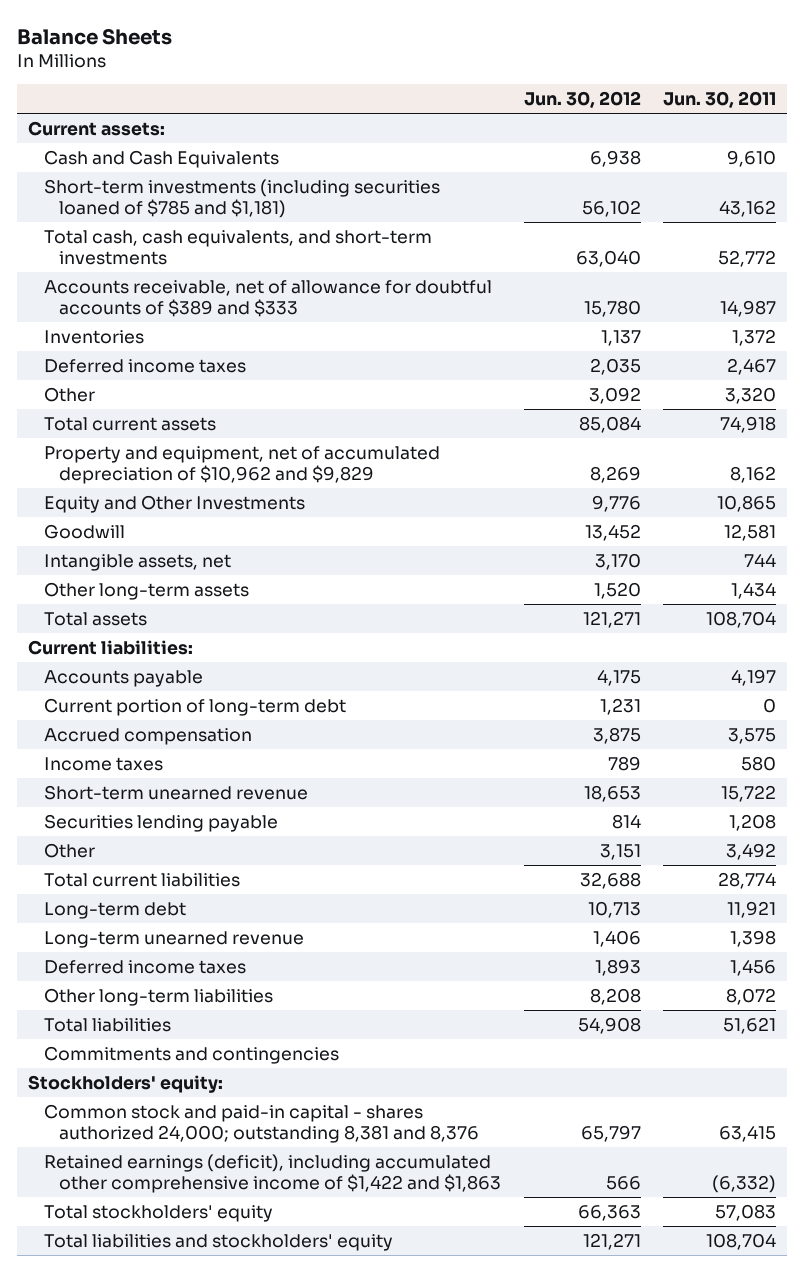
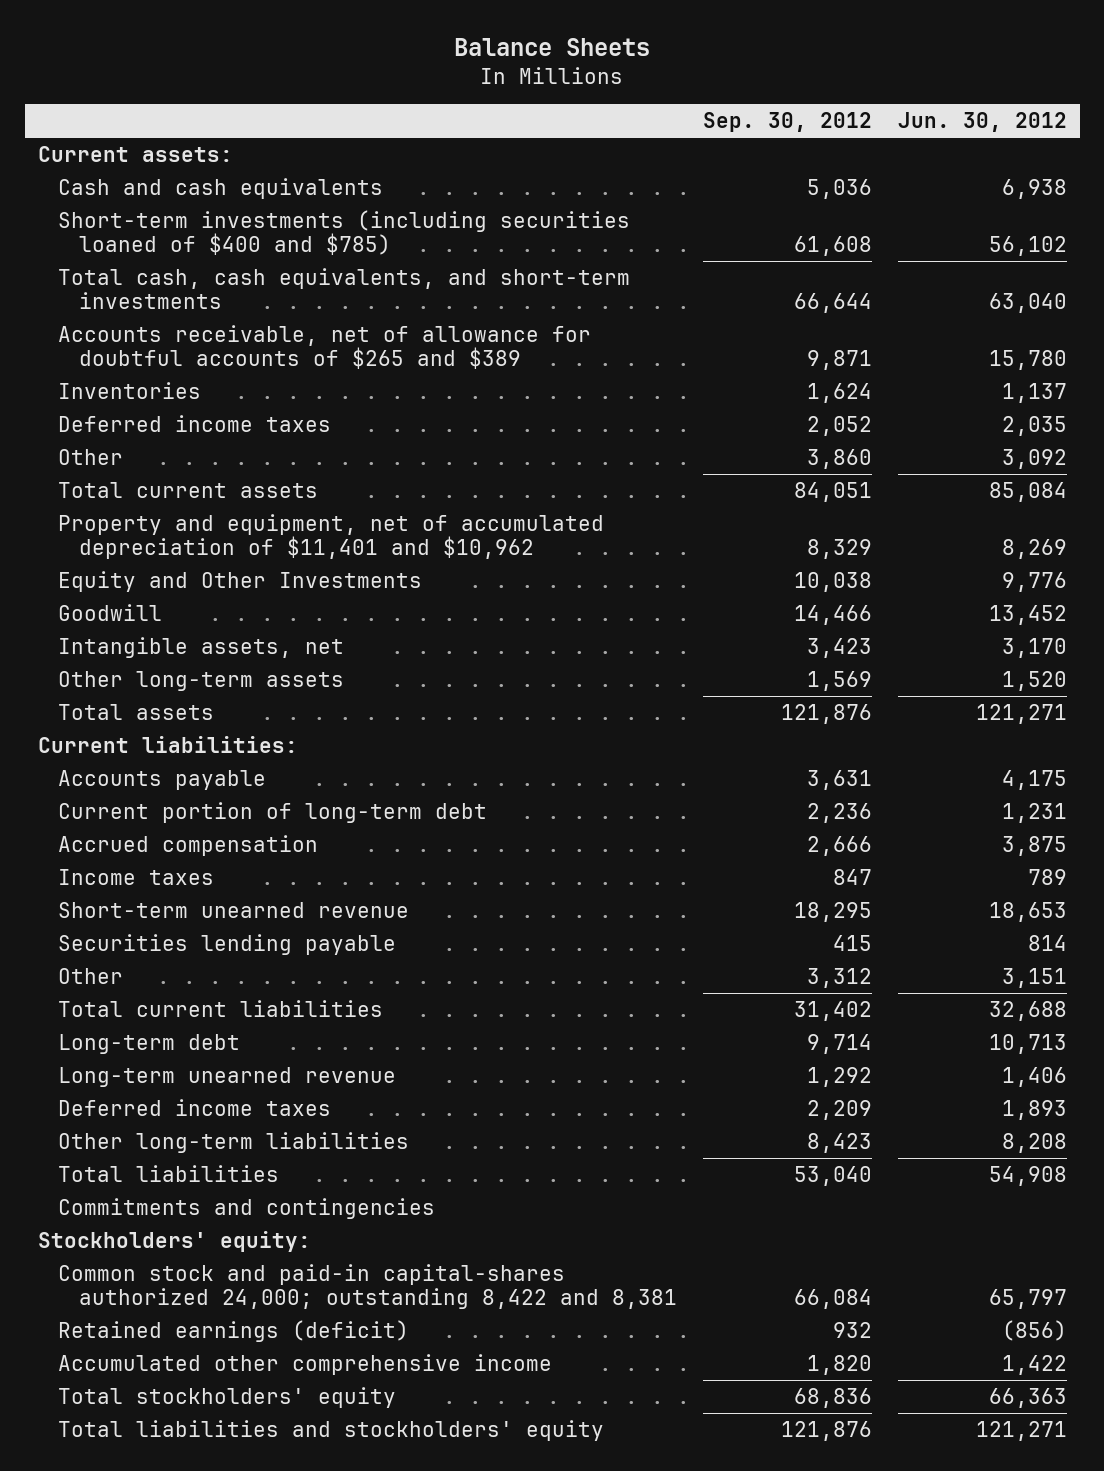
- | Jun. 30, 2012 | Jun. 30, 2011
+ | Sep. 30, 2012 | Jun. 30, 2012
- Cash and Cash Equivalents | 6,938 | 9,610
- Short-term investments (including securities loaned of $785 and $1,181) | 56,102 | 43,162
+ Cash and cash equivalents | 5,036 | 6,938
+ Short-term investments (including securities loaned of $400 and $785) | 61,608 | 56,102
- Accounts receivable, net of allowance for doubtful accounts of $389 and $333 | 15,780 | 14,987
+ Accounts receivable, net of allowance for doubtful accounts of $265 and $389 | 9,871 | 15,780
- Property and equipment, net of accumulated depreciation of $10,962 and $9,829 | 8,269 | 8,162
+ Property and equipment, net of accumulated depreciation of $11,401 and $10,962 | 8,329 | 8,269
- Common stock and paid-in capital - shares authorized 24,000; outstanding 8,381 and 8,376 | 65,797 | 63,415
- Retained earnings (deficit), including accumulated other comprehensive income of $1,422 and $1,863 | 566 | (6,332)
+ Common stock and paid-in capital-shares authorized 24,000; outstanding 8,422 and 8,381 | 66,084 | 65,797
+ Retained earnings (deficit) | 932 | (856)
+ Accumulated other comprehensive income | 1,820 | 1,422

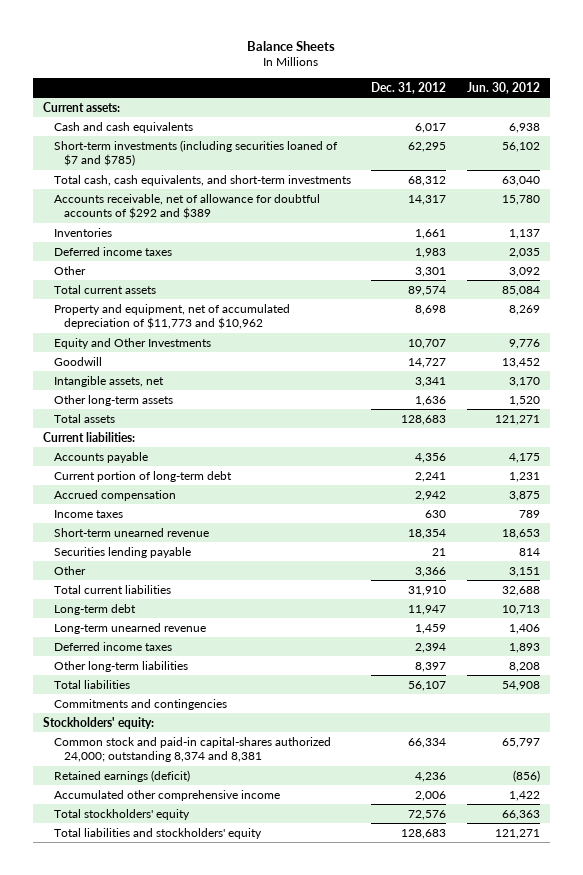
- | Sep. 30, 2012 | Jun. 30, 2012
+ | Dec. 31, 2012 | Jun. 30, 2012
- Short-term investments (including securities loaned of $400 and $785) | 61,608 | 56,102
+ Short-term investments (including securities loaned of $7 and $785) | 62,295 | 56,102
- Accounts receivable, net of allowance for doubtful accounts of $265 and $389 | 9,871 | 15,780
+ Accounts receivable, net of allowance for doubtful accounts of $292 and $389 | 14,317 | 15,780
- Property and equipment, net of accumulated depreciation of $11,401 and $10,962 | 8,329 | 8,269
+ Property and equipment, net of accumulated depreciation of $11,773 and $10,962 | 8,698 | 8,269
- Common stock and paid-in capital-shares authorized 24,000; outstanding 8,422 and 8,381 | 66,084 | 65,797
+ Common stock and paid-in capital-shares authorized 24,000; outstanding 8,374 and 8,381 | 66,334 | 65,797

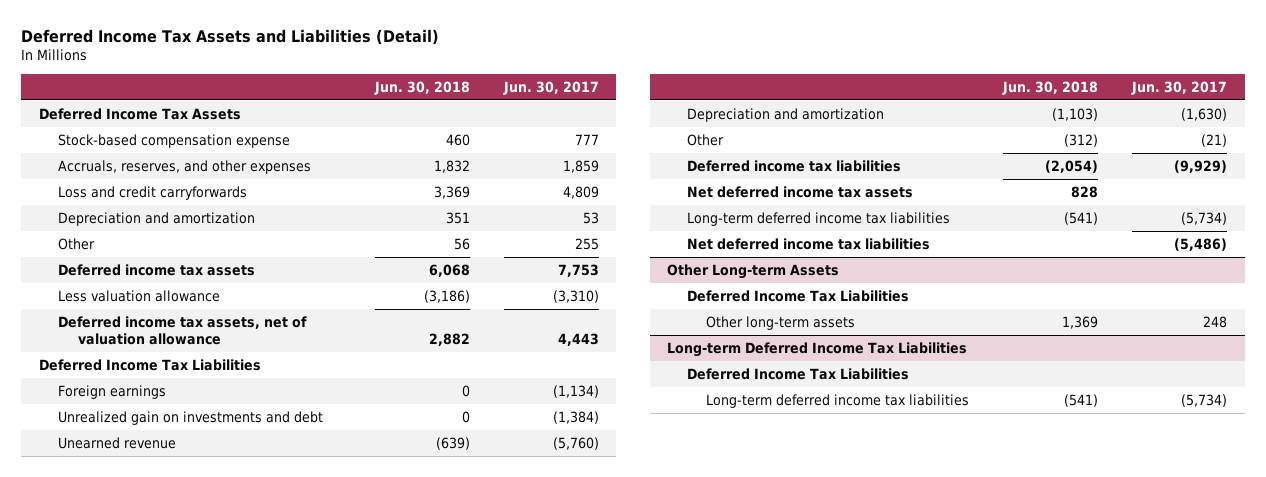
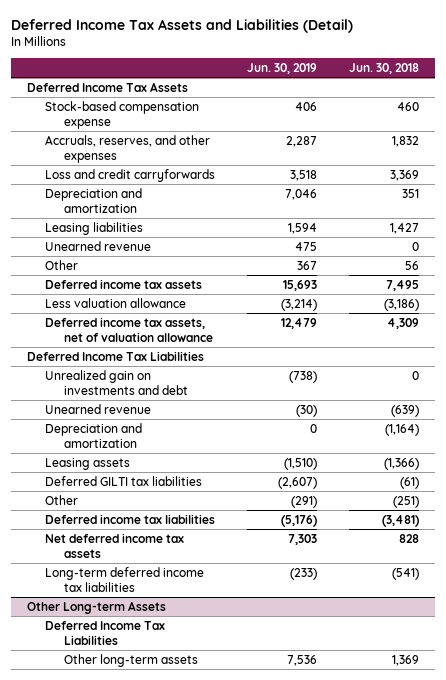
- | Jun. 30, 2018 | Jun. 30, 2017
+ | Jun. 30, 2019 | Jun. 30, 2018
+ Leasing liabilities | 1,594 | 1,427
+ Unearned revenue | 475 | 0
- Deferred income tax assets | 6,068 | 7,753
+ Deferred income tax assets | 15,693 | 7,495
- Deferred income tax assets, net of valuation allowance | 2,882 | 4,443
+ Deferred income tax assets, net of valuation allowance | 12,479 | 4,309
- Foreign earnings | 0 | (1,134)
- Depreciation and amortization | (1,103) | (1,630)
- Other | (312) | (21)
- Deferred income tax liabilities | (2,054) | (9,929)
+ Depreciation and amortization | 0 | (1,164)
+ Leasing assets | (1,510) | (1,366)
+ Deferred GILTI tax liabilities | (2,607) | (61)
+ Other | (291) | (251)
+ Deferred income tax liabilities | (5,176) | (3,481)
- Net deferred income tax liabilities | | (5,486)
- Long-term Deferred Income Tax Liabilities
- Deferred Income Tax Liabilities
- Long-term deferred income tax liabilities | (541) | (5,734)

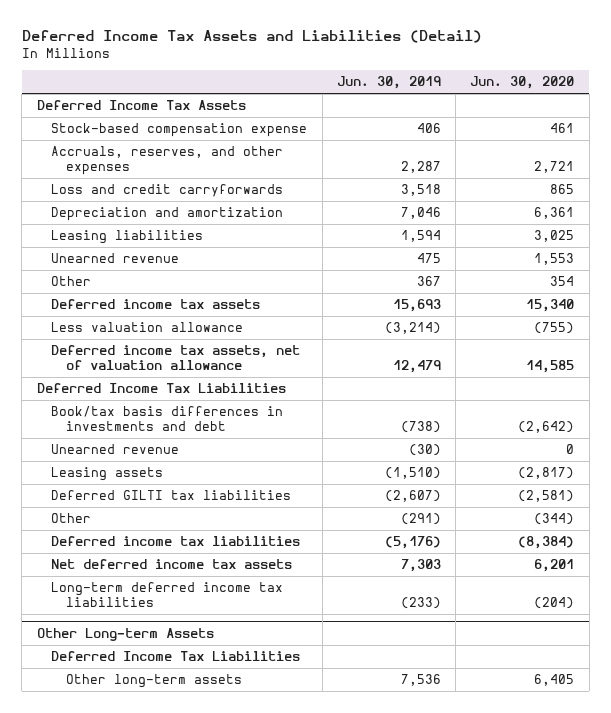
- | Jun. 30, 2019 | Jun. 30, 2018
+ | Jun. 30, 2019 | Jun. 30, 2020
- Unrealized gain on investments and debt | (738) | 0
+ Book/tax basis differences in investments and debt | (738) | (2,642)
- Depreciation and amortization | 0 | (1,164)

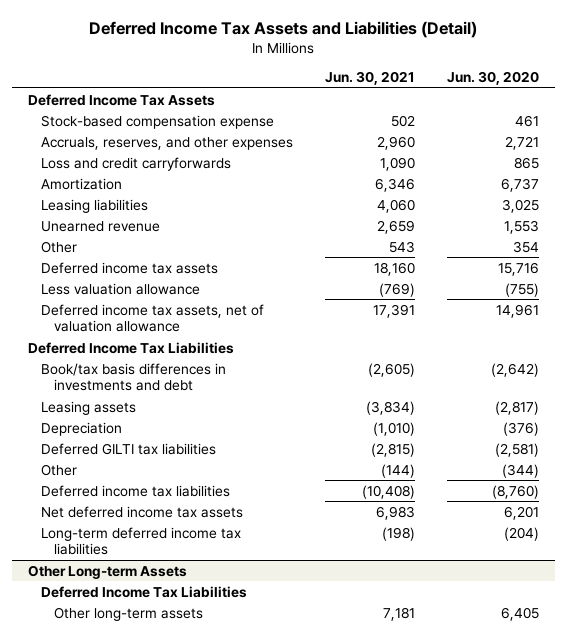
- | Jun. 30, 2019 | Jun. 30, 2020
+ | Jun. 30, 2021 | Jun. 30, 2020
- Depreciation and amortization | 7,046 | 6,361
+ Amortization | 6,346 | 6,737
- Deferred income tax assets | 15,693 | 15,340
+ Deferred income tax assets | 18,160 | 15,716
- Deferred income tax assets, net of valuation allowance | 12,479 | 14,585
+ Deferred income tax assets, net of valuation allowance | 17,391 | 14,961
- Unearned revenue | (30) | 0
+ Depreciation | (1,010) | (376)
- Deferred income tax liabilities | (5,176) | (8,384)
+ Deferred income tax liabilities | (10,408) | (8,760)

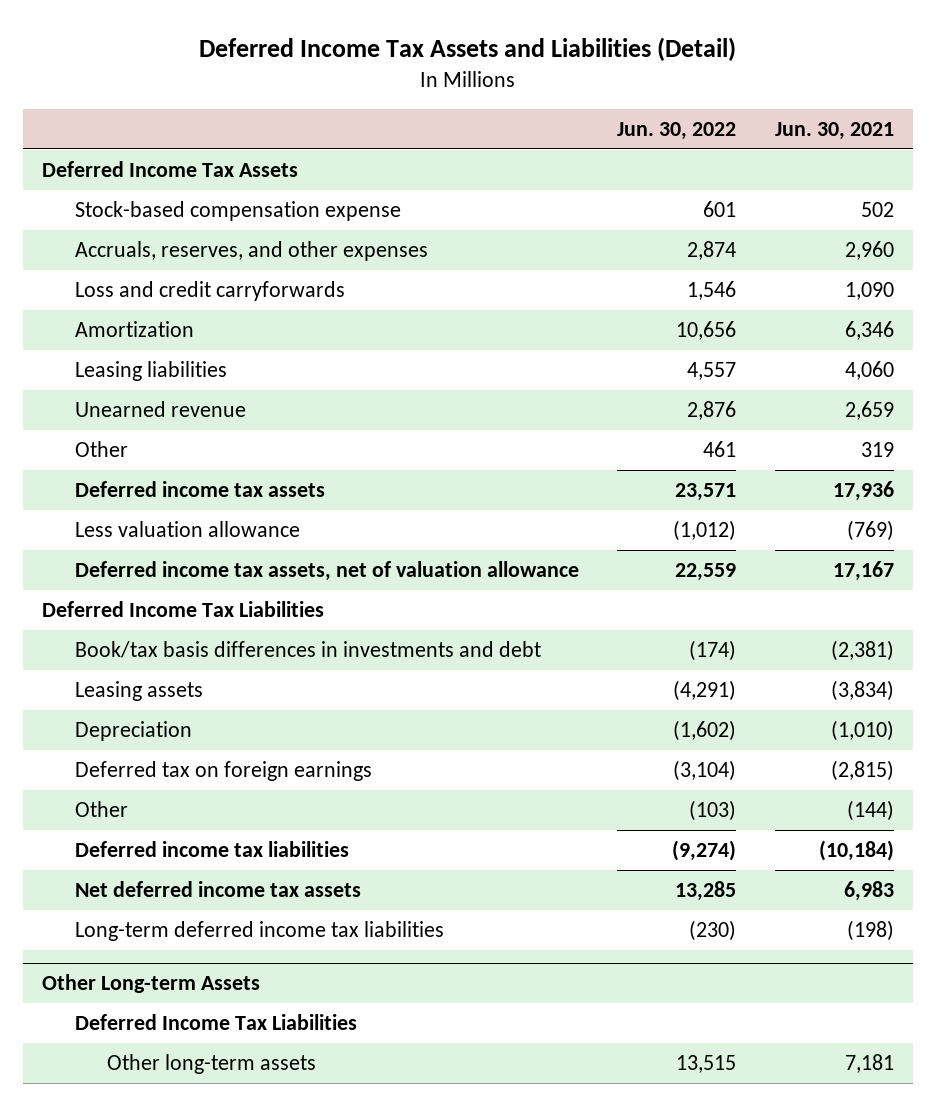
- | Jun. 30, 2021 | Jun. 30, 2020
+ | Jun. 30, 2022 | Jun. 30, 2021
- Other | 543 | 354
- Deferred income tax assets | 18,160 | 15,716
+ Other | 461 | 319
+ Deferred income tax assets | 23,571 | 17,936
- Deferred income tax assets, net of valuation allowance | 17,391 | 14,961
+ Deferred income tax assets, net of valuation allowance | 22,559 | 17,167
- Book/tax basis differences in investments and debt | (2,605) | (2,642)
+ Book/tax basis differences in investments and debt | (174) | (2,381)
- Deferred GILTI tax liabilities | (2,815) | (2,581)
+ Deferred tax on foreign earnings | (3,104) | (2,815)
- Deferred income tax liabilities | (10,408) | (8,760)
+ Deferred income tax liabilities | (9,274) | (10,184)

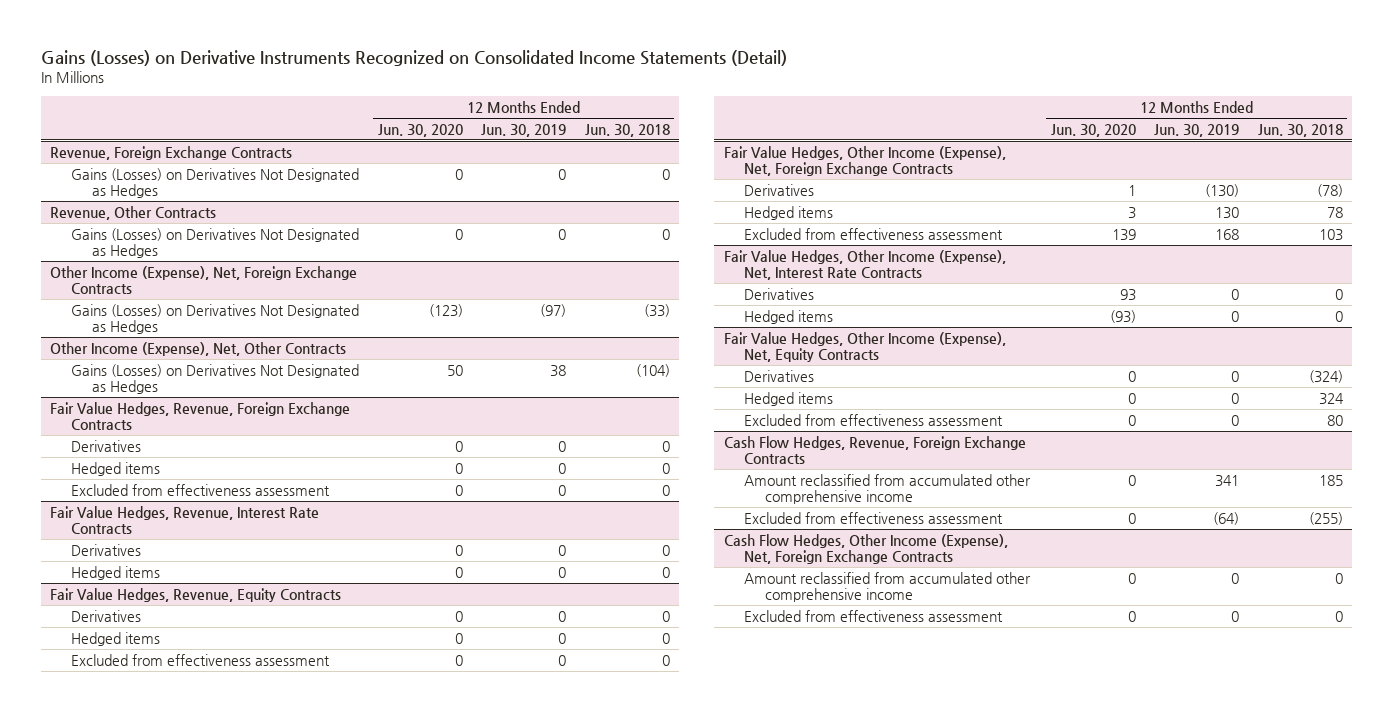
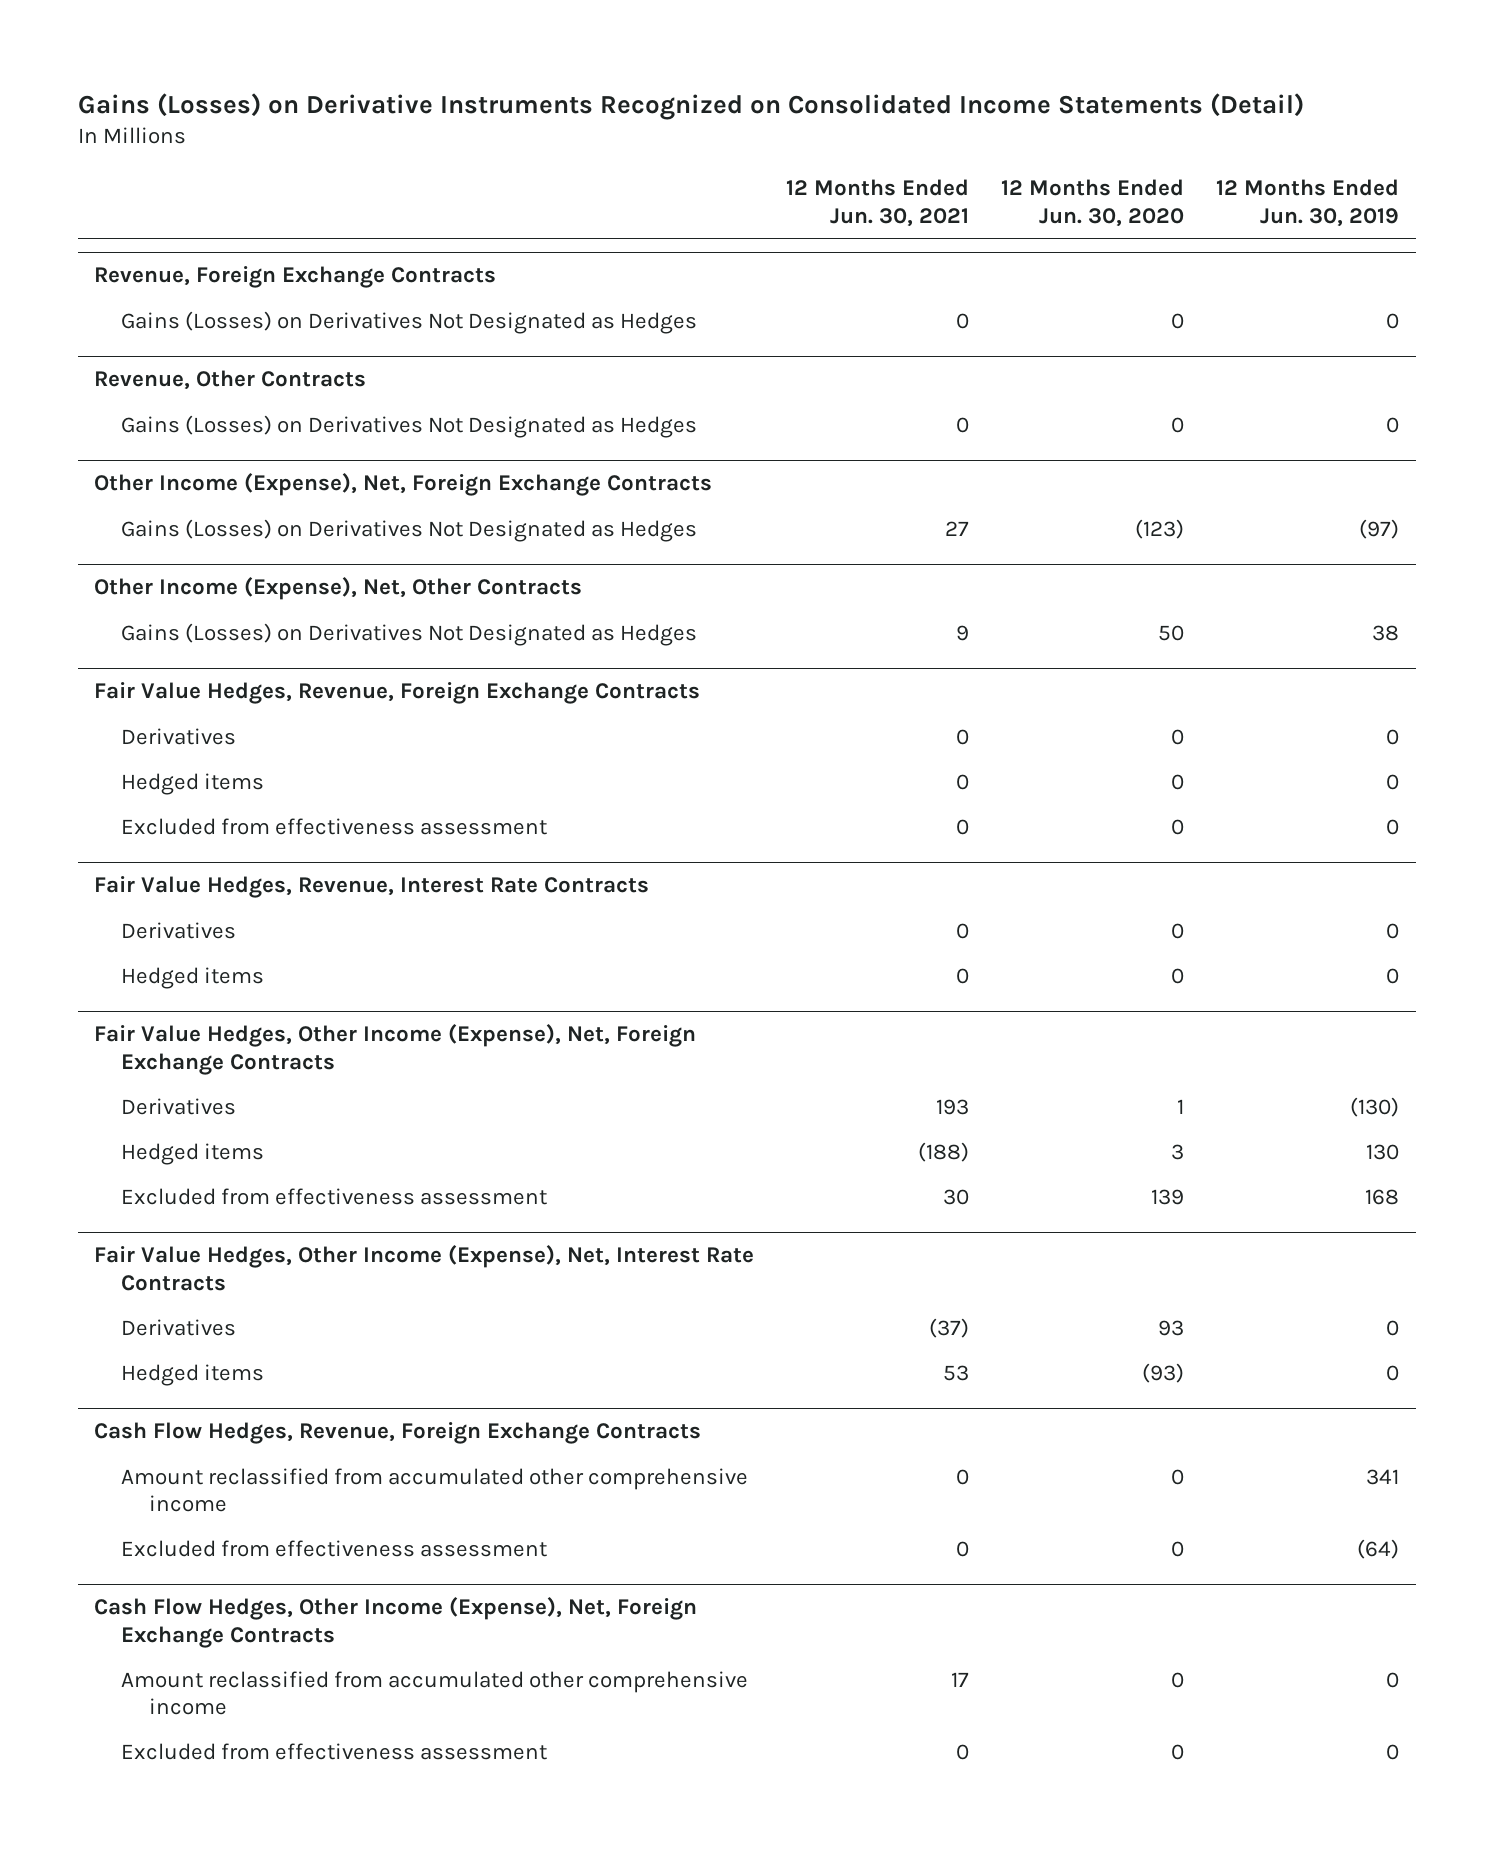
- | 12 Months Ended Jun. 30, 2020 | 12 Months Ended Jun. 30, 2019 | 12 Months Ended Jun. 30, 2018
+ | 12 Months Ended Jun. 30, 2021 | 12 Months Ended Jun. 30, 2020 | 12 Months Ended Jun. 30, 2019
- Fair Value Hedges, Revenue, Equity Contracts
- Derivatives | 0 | 0 | 0
- Hedged items | 0 | 0 | 0
- Excluded from effectiveness assessment | 0 | 0 | 0
- Fair Value Hedges, Other Income (Expense), Net, Equity Contracts
- Derivatives | 0 | 0 | (324)
- Hedged items | 0 | 0 | 324
- Excluded from effectiveness assessment | 0 | 0 | 80

